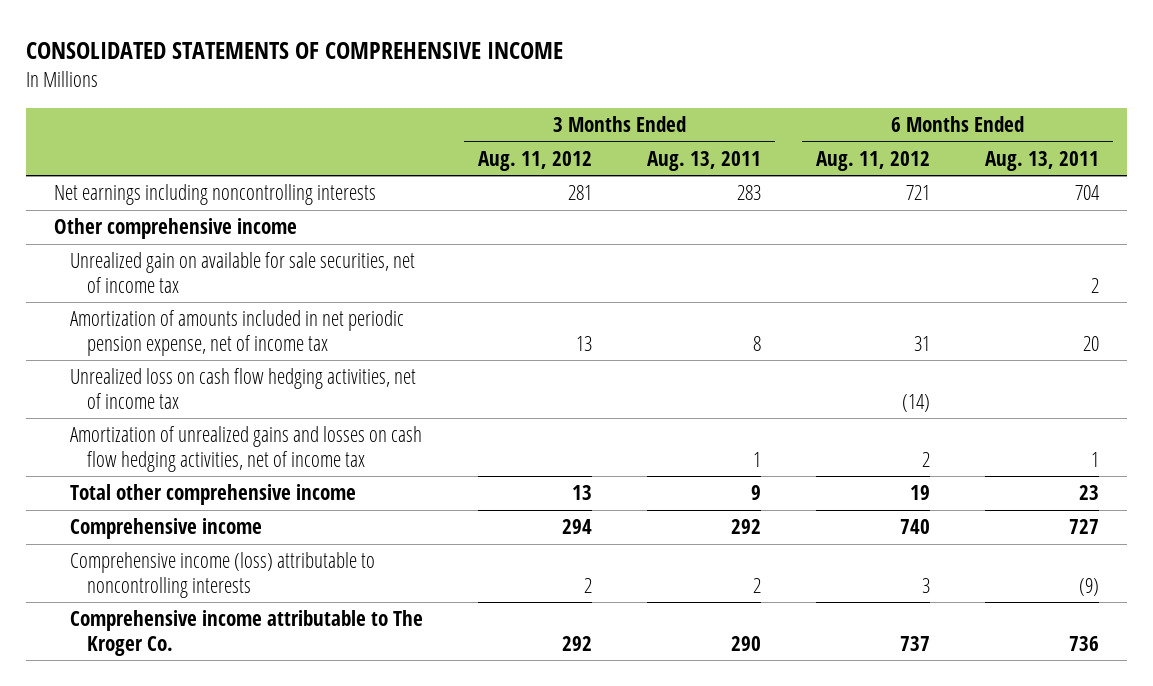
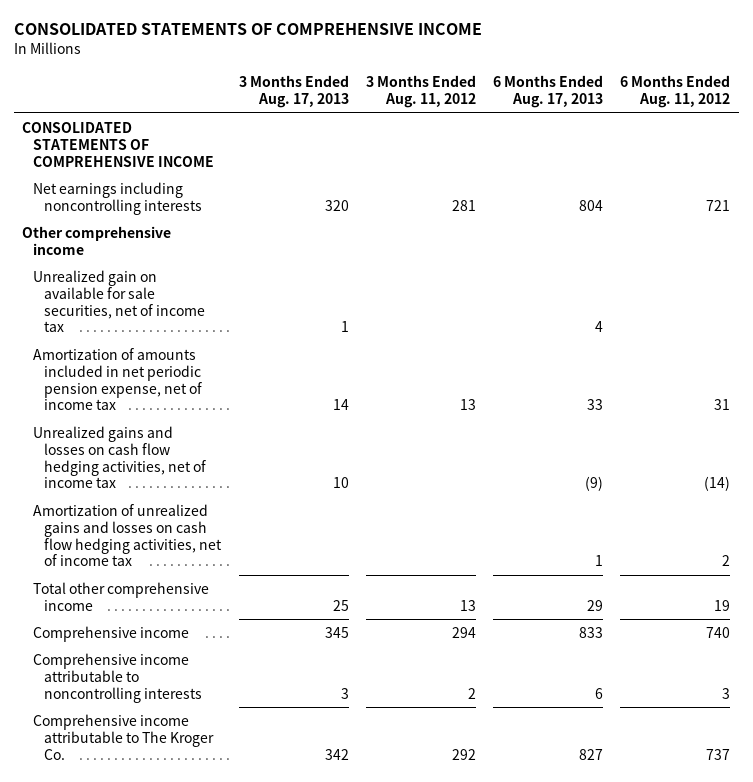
- | 3 Months Ended Aug. 11, 2012 | 3 Months Ended Aug. 13, 2011 | 6 Months Ended Aug. 11, 2012 | 6 Months Ended Aug. 13, 2011
+ | 3 Months Ended Aug. 17, 2013 | 3 Months Ended Aug. 11, 2012 | 6 Months Ended Aug. 17, 2013 | 6 Months Ended Aug. 11, 2012
+ CONSOLIDATED STATEMENTS OF COMPREHENSIVE INCOME
- Unrealized loss on cash flow hedging activities, net of income tax | | | (14) |
+ Unrealized gains and losses on cash flow hedging activities, net of income tax | 10 | | (9) | (14)
- Comprehensive income (loss) attributable to noncontrolling interests | 2 | 2 | 3 | (9)
+ Comprehensive income attributable to noncontrolling interests | 3 | 2 | 6 | 3

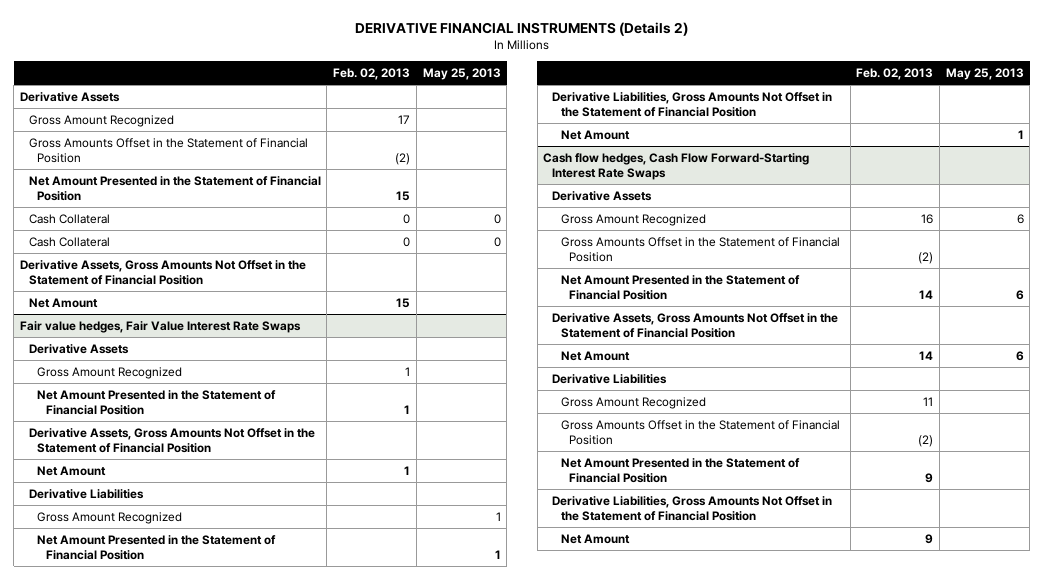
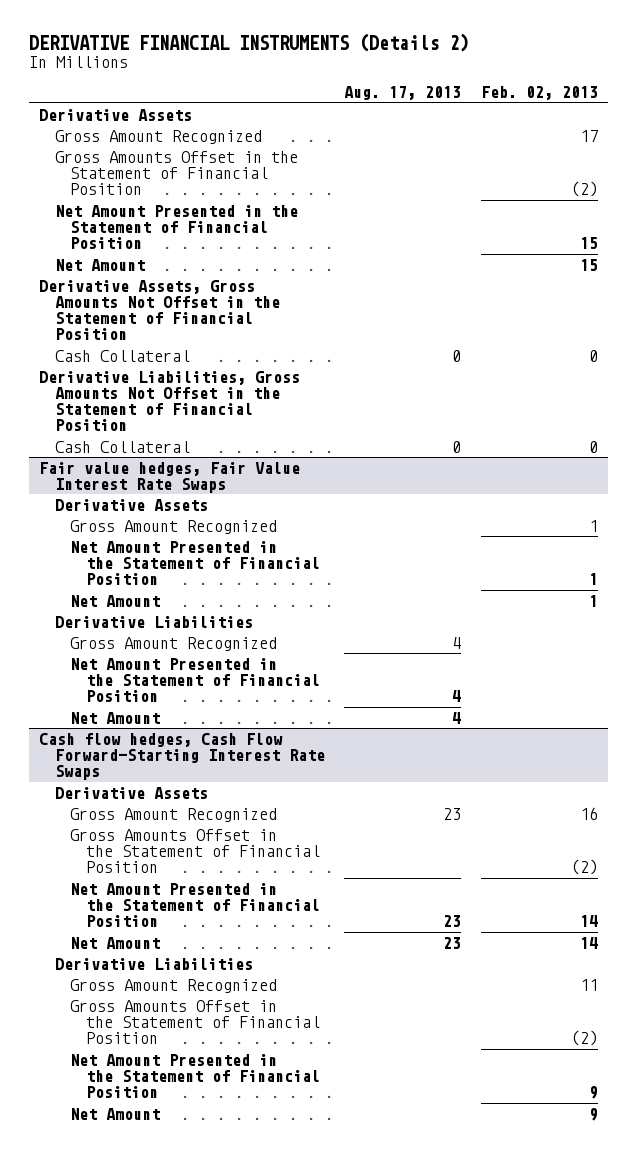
- | Feb. 02, 2013 | May 25, 2013
+ | Aug. 17, 2013 | Feb. 02, 2013
moved up: Net Amount | | 15
moved up: Derivative Assets, Gross Amounts Not Offset in the Statement of Financial Position
+ Derivative Liabilities, Gross Amounts Not Offset in the Statement of Financial Position
@ Fair value hedges, Fair Value Interest Rate Swaps
- Derivative Assets, Gross Amounts Not Offset in the Statement of Financial Position
- Derivative Liabilities, Gross Amounts Not Offset in the Statement of Financial Position
@ Cash flow hedges, Cash Flow Forward-Starting Interest Rate Swaps
- Derivative Assets, Gross Amounts Not Offset in the Statement of Financial Position
- Derivative Liabilities, Gross Amounts Not Offset in the Statement of Financial Position

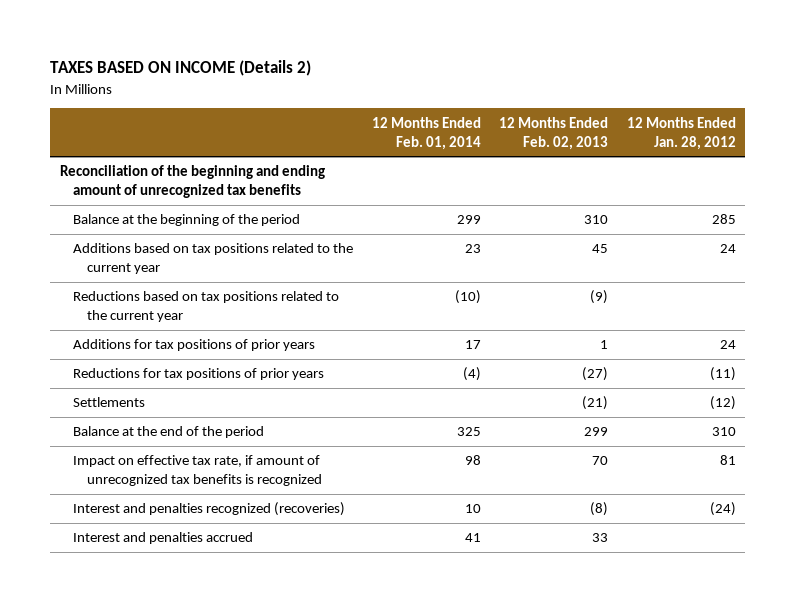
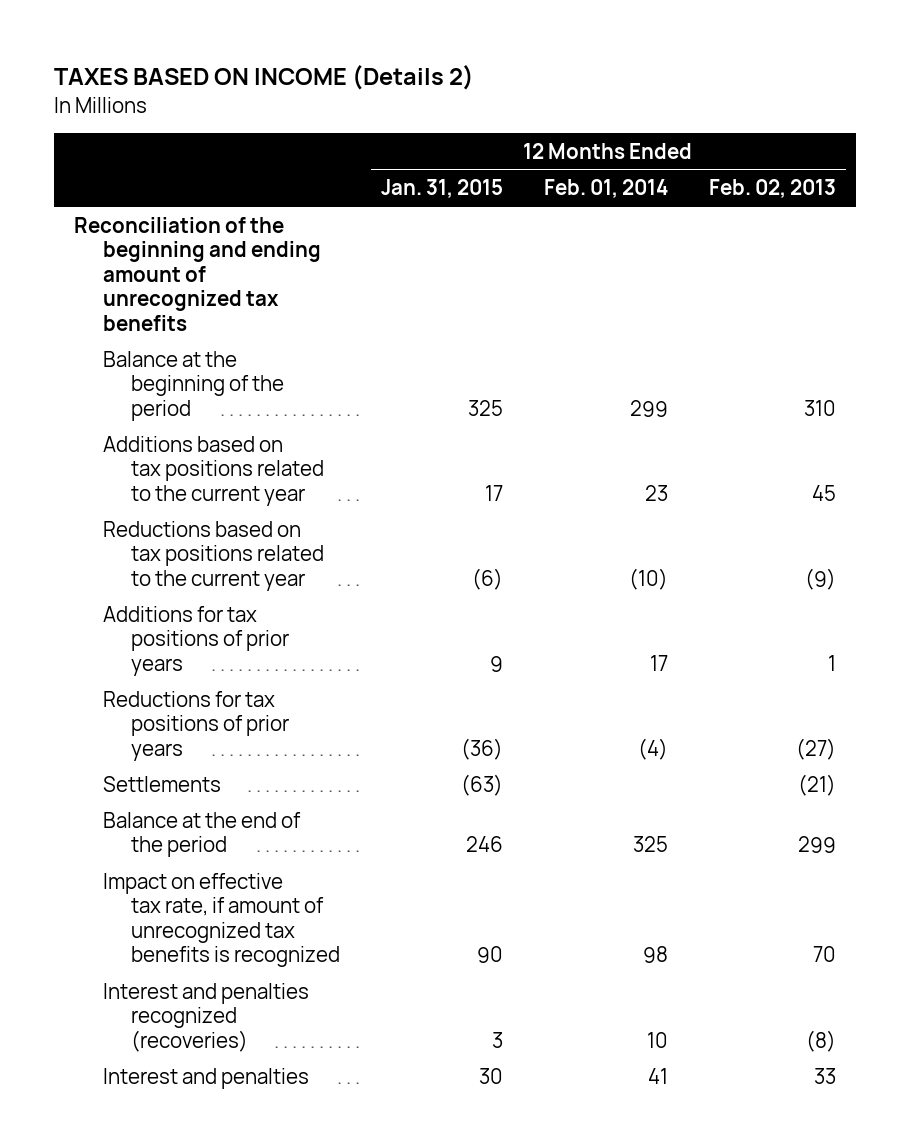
- | 12 Months Ended Feb. 01, 2014 | 12 Months Ended Feb. 02, 2013 | 12 Months Ended Jan. 28, 2012
+ | 12 Months Ended Jan. 31, 2015 | 12 Months Ended Feb. 01, 2014 | 12 Months Ended Feb. 02, 2013
- Interest and penalties accrued | 41 | 33 |
+ Interest and penalties | 30 | 41 | 33

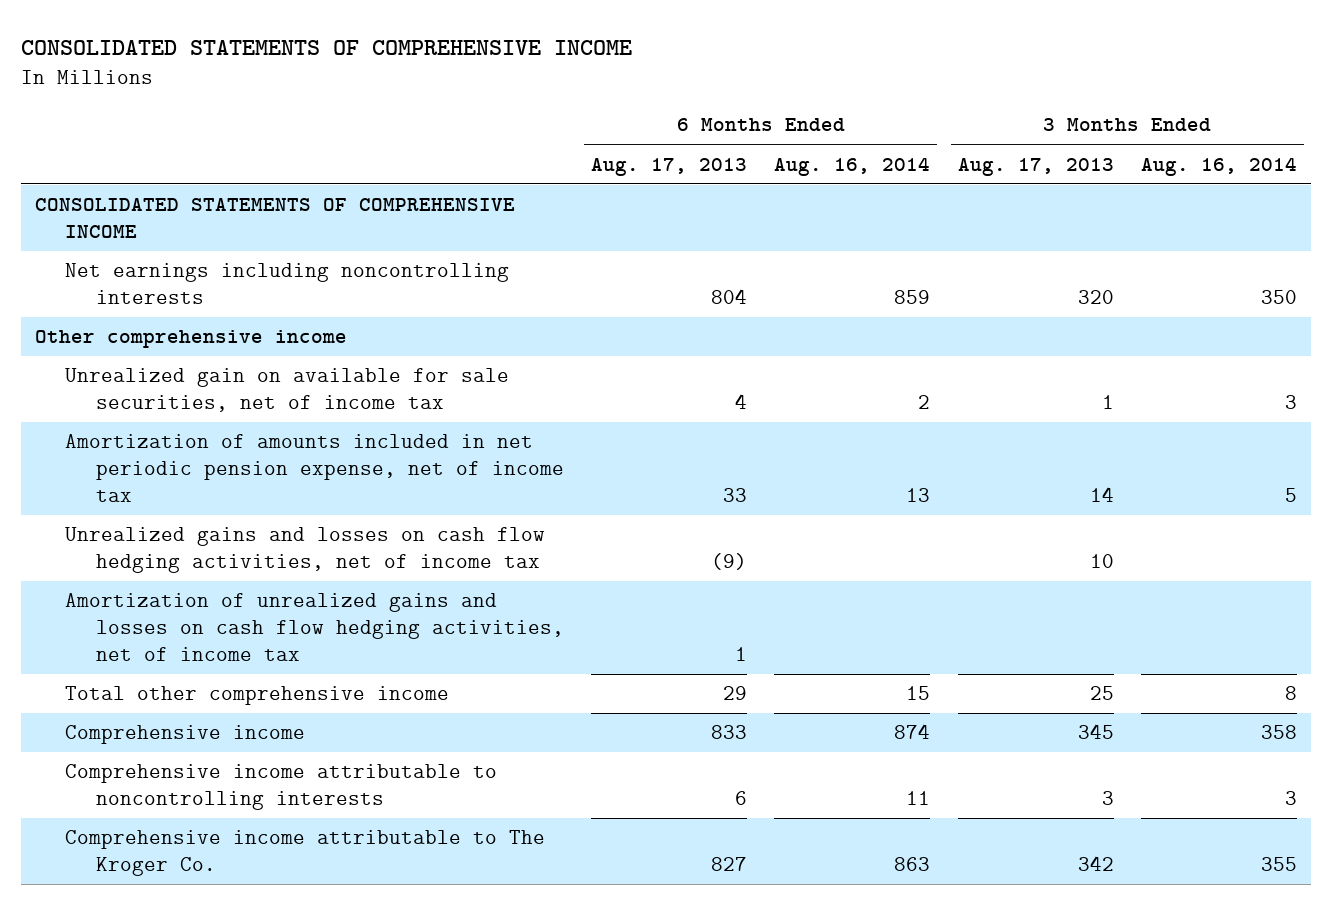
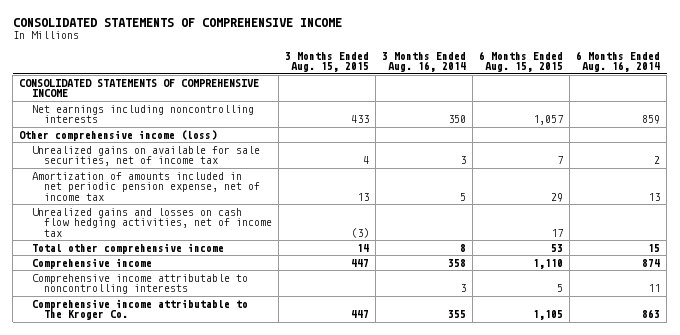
- | 6 Months Ended Aug. 17, 2013 | 6 Months Ended Aug. 16, 2014 | 3 Months Ended Aug. 17, 2013 | 3 Months Ended Aug. 16, 2014
+ | 3 Months Ended Aug. 15, 2015 | 3 Months Ended Aug. 16, 2014 | 6 Months Ended Aug. 15, 2015 | 6 Months Ended Aug. 16, 2014
- Other comprehensive income
- Unrealized gain on available for sale securities, net of income tax | 4 | 2 | 1 | 3
+ Other comprehensive income (loss)
+ Unrealized gains on available for sale securities, net of income tax | 4 | 3 | 7 | 2
- Amortization of unrealized gains and losses on cash flow hedging activities, net of income tax | 1 | | |

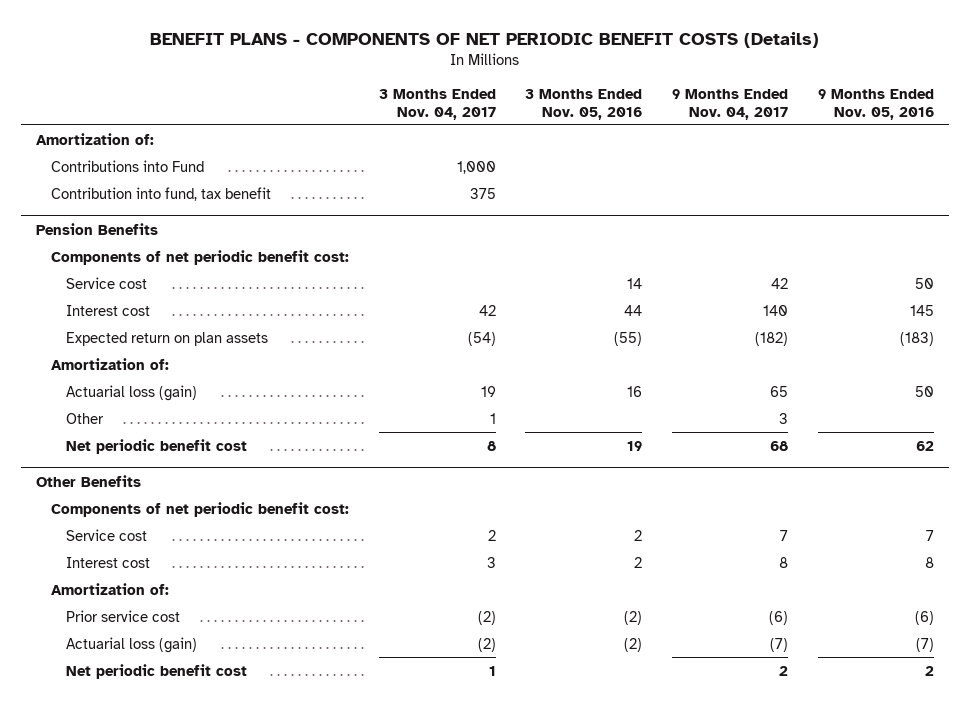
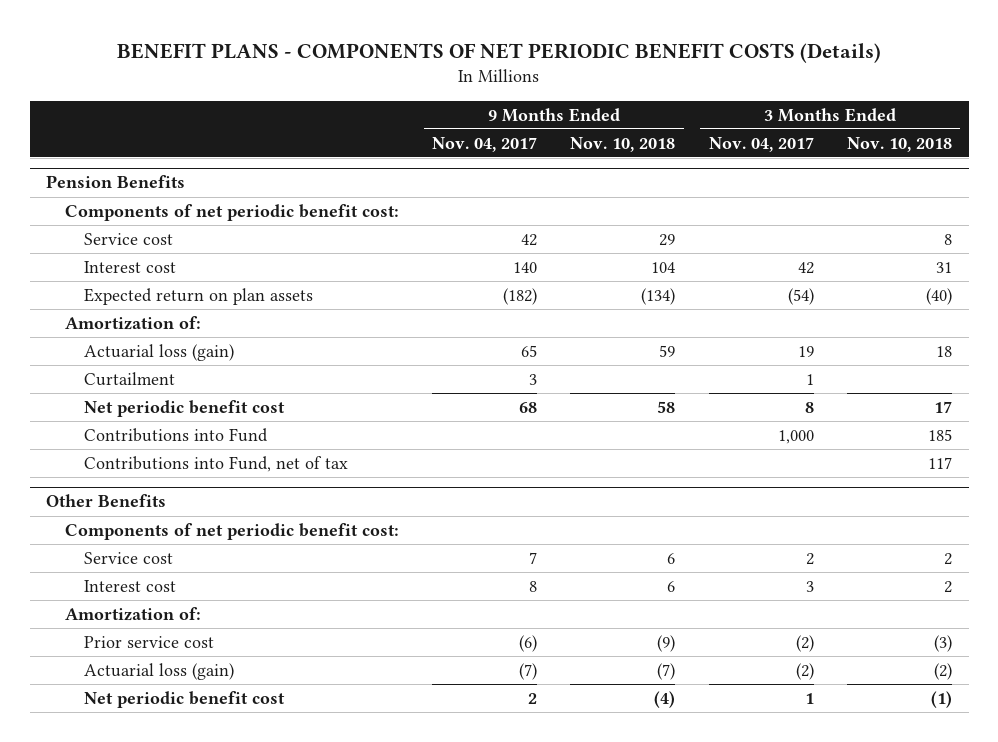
- | 3 Months Ended Nov. 04, 2017 | 3 Months Ended Nov. 05, 2016 | 9 Months Ended Nov. 04, 2017 | 9 Months Ended Nov. 05, 2016
+ | 9 Months Ended Nov. 04, 2017 | 9 Months Ended Nov. 10, 2018 | 3 Months Ended Nov. 04, 2017 | 3 Months Ended Nov. 10, 2018
- Amortization of:
- Contributions into Fund | 1,000 | | |
- Contribution into fund, tax benefit | 375 | | |
@ Pension Benefits
- Other | 1 | | 3 |
+ Curtailment | 3 | | 1 |
+ Contributions into Fund | | | 1,000 | 185
+ Contributions into Fund, net of tax | | | | 117

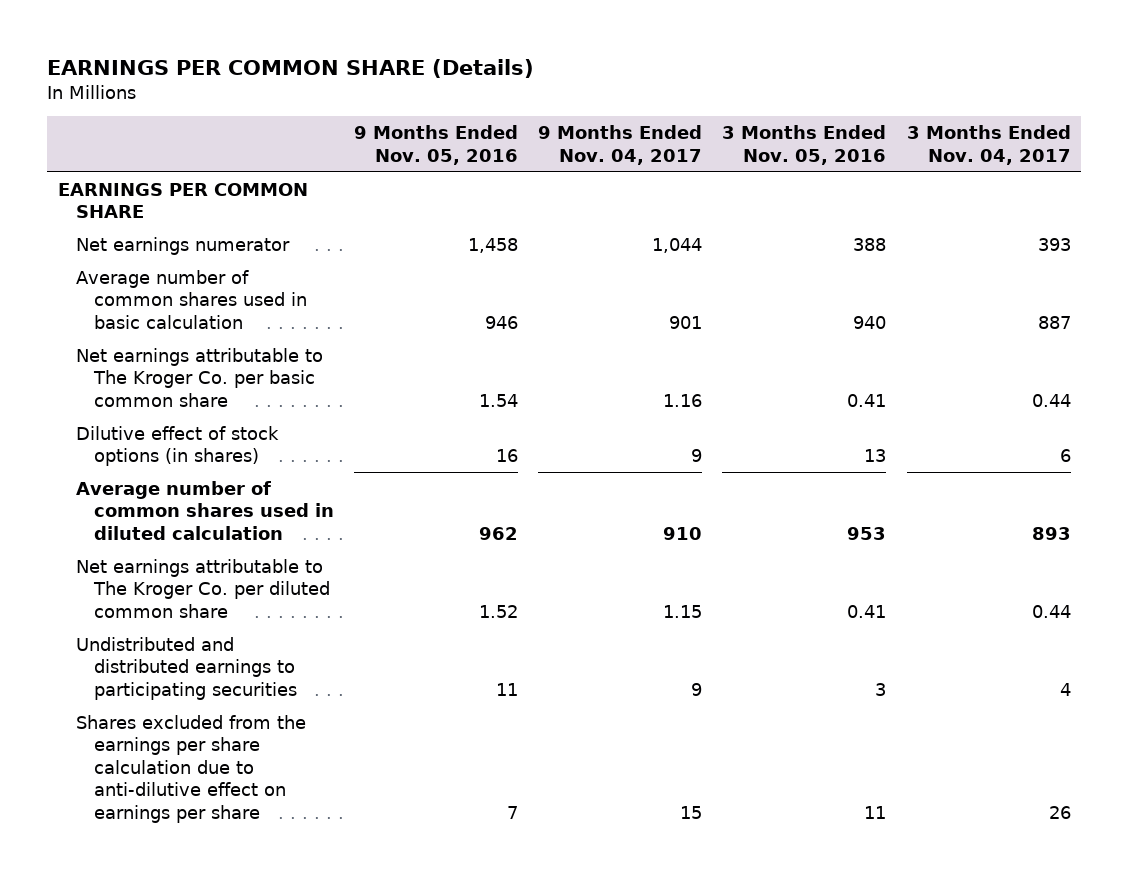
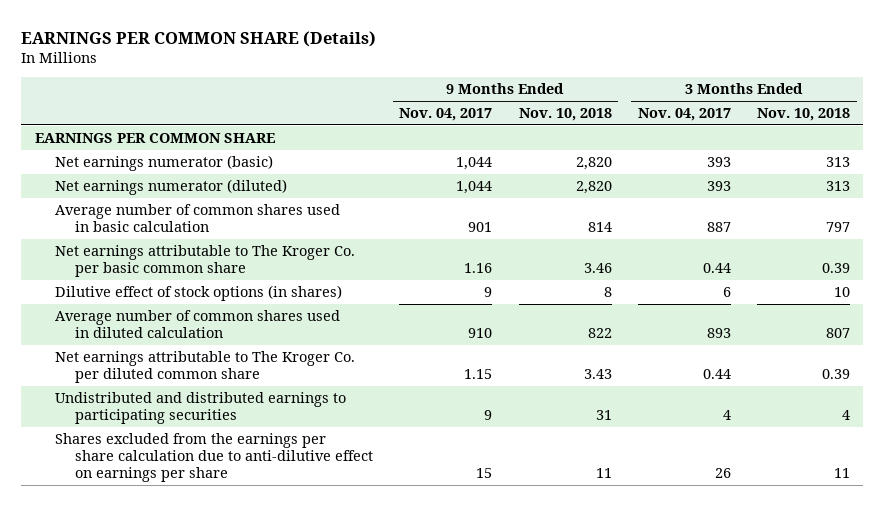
- | 9 Months Ended Nov. 05, 2016 | 9 Months Ended Nov. 04, 2017 | 3 Months Ended Nov. 05, 2016 | 3 Months Ended Nov. 04, 2017
+ | 9 Months Ended Nov. 04, 2017 | 9 Months Ended Nov. 10, 2018 | 3 Months Ended Nov. 04, 2017 | 3 Months Ended Nov. 10, 2018
- Net earnings numerator | 1,458 | 1,044 | 388 | 393
+ Net earnings numerator (basic) | 1,044 | 2,820 | 393 | 313
+ Net earnings numerator (diluted) | 1,044 | 2,820 | 393 | 313

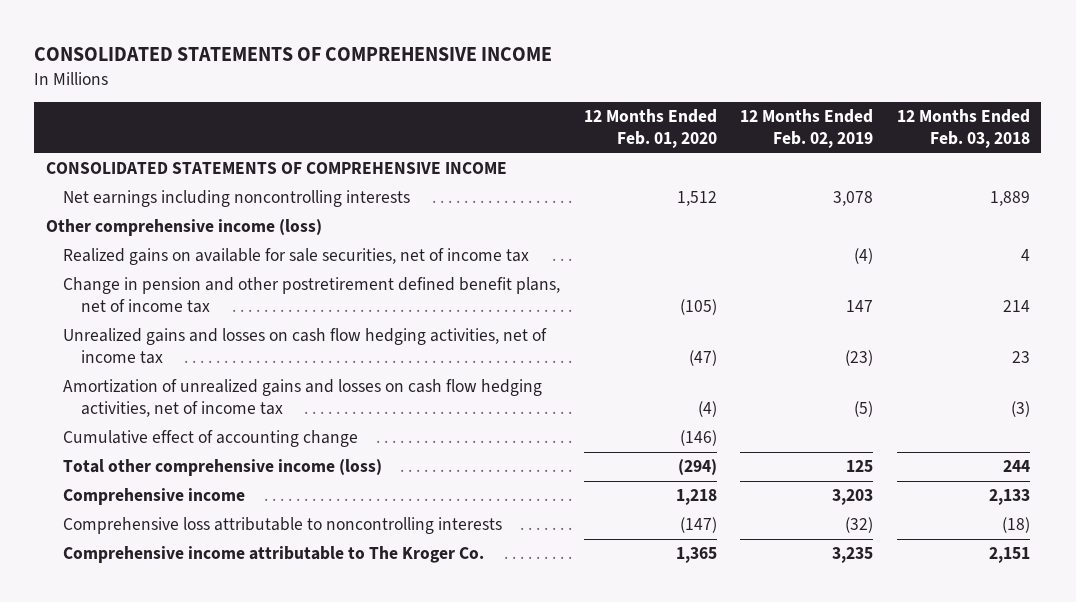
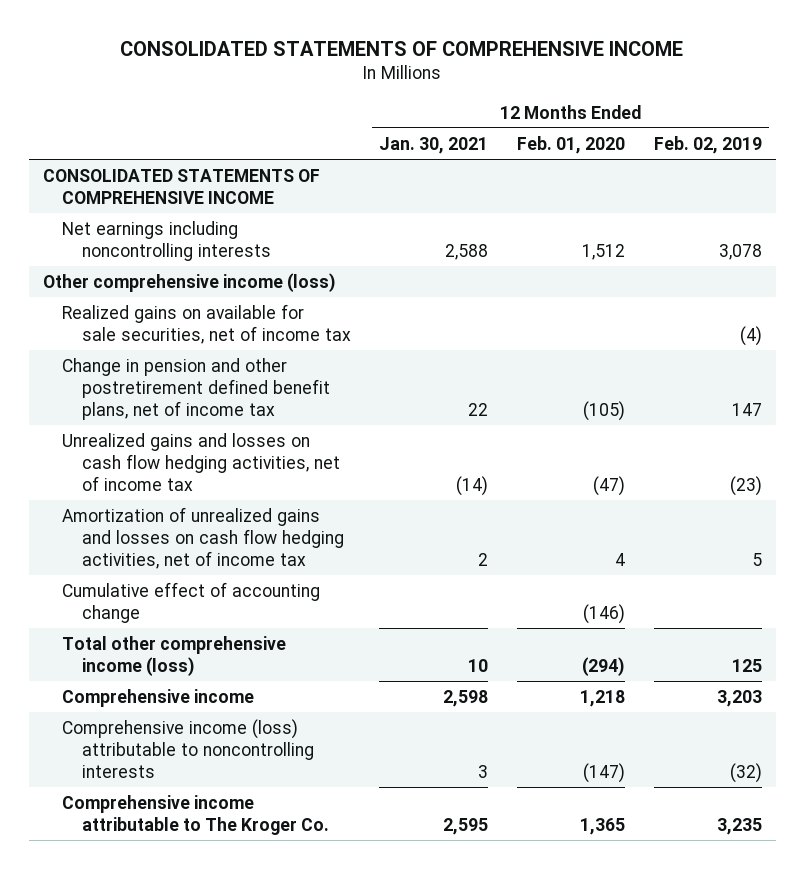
- | 12 Months Ended Feb. 01, 2020 | 12 Months Ended Feb. 02, 2019 | 12 Months Ended Feb. 03, 2018
+ | 12 Months Ended Jan. 30, 2021 | 12 Months Ended Feb. 01, 2020 | 12 Months Ended Feb. 02, 2019
- Amortization of unrealized gains and losses on cash flow hedging activities, net of income tax | (4) | (5) | (3)
+ Amortization of unrealized gains and losses on cash flow hedging activities, net of income tax | 2 | 4 | 5
- Comprehensive loss attributable to noncontrolling interests | (147) | (32) | (18)
+ Comprehensive income (loss) attributable to noncontrolling interests | 3 | (147) | (32)

